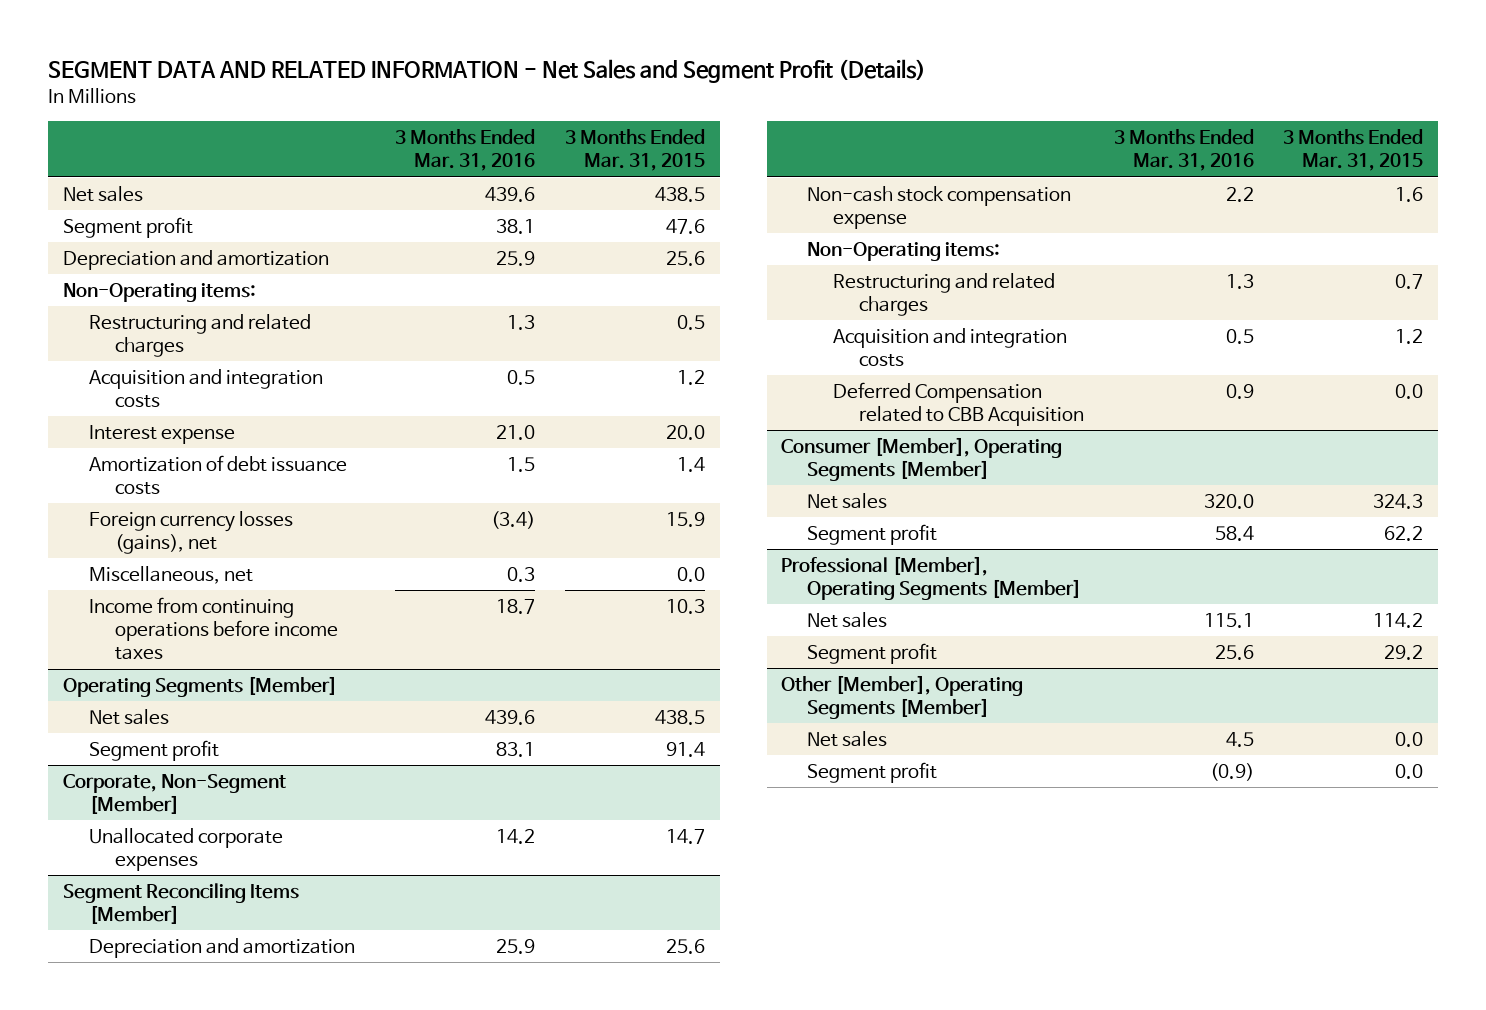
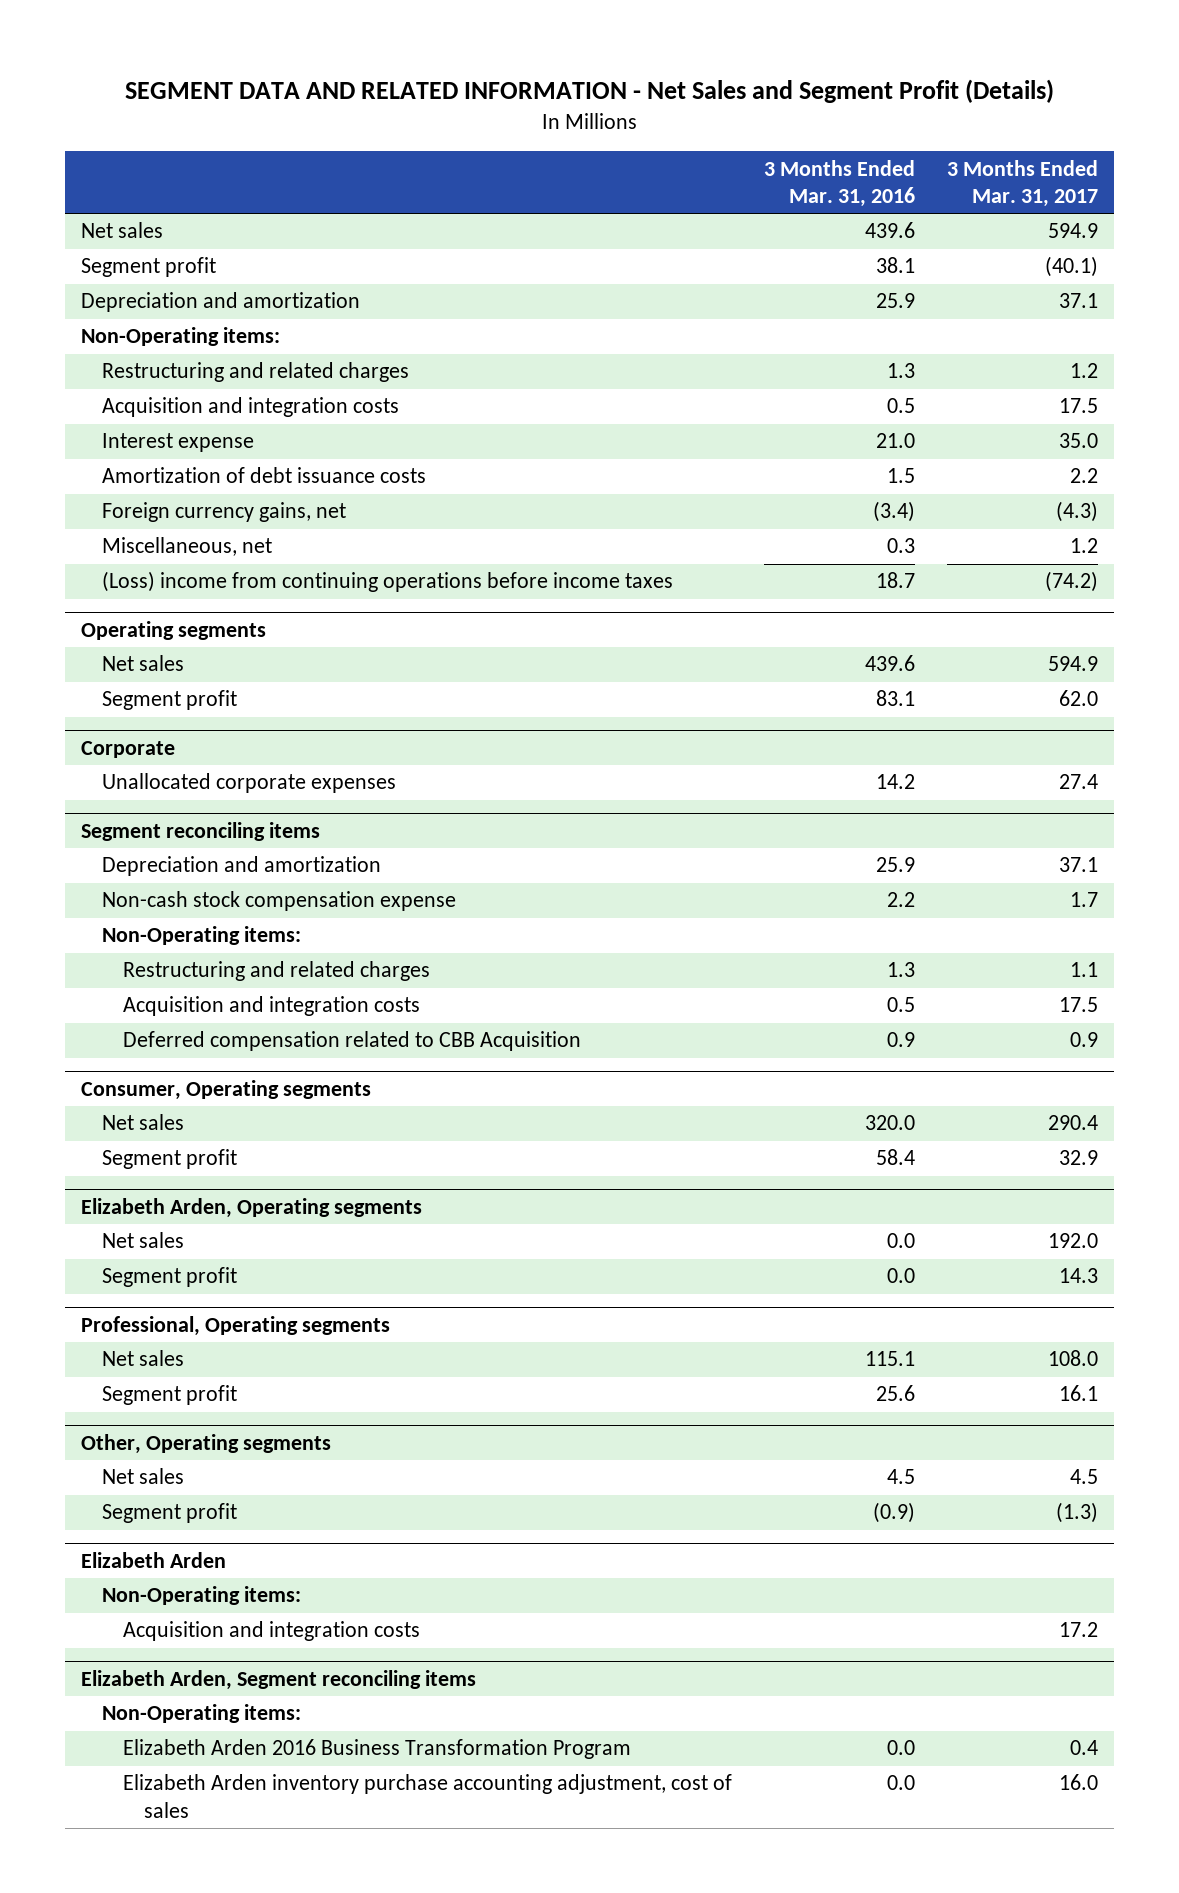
- | 3 Months Ended Mar. 31, 2016 | 3 Months Ended Mar. 31, 2015
+ | 3 Months Ended Mar. 31, 2016 | 3 Months Ended Mar. 31, 2017
- Foreign currency losses (gains), net | (3.4) | 15.9
+ Foreign currency gains, net | (3.4) | (4.3)
- Income from continuing operations before income taxes | 18.7 | 10.3
- Operating Segments [Member]
+ (Loss) income from continuing operations before income taxes | 18.7 | (74.2)
+ Operating segments
- Corporate, Non-Segment [Member]
+ Corporate
- Segment Reconciling Items [Member]
+ Segment reconciling items
- Deferred Compensation related to CBB Acquisition | 0.9 | 0.0
- Consumer [Member], Operating Segments [Member]
+ Deferred compensation related to CBB Acquisition | 0.9 | 0.9
+ Consumer, Operating segments
- Professional [Member], Operating Segments [Member]
+ Elizabeth Arden, Operating segments
+ Net sales | 0.0 | 192.0
+ Segment profit | 0.0 | 14.3
+ Professional, Operating segments
- Other [Member], Operating Segments [Member]
+ Other, Operating segments
+ Elizabeth Arden
+ Non-Operating items:
+ Acquisition and integration costs | | 17.2
+ Elizabeth Arden, Segment reconciling items
+ Non-Operating items:
+ Elizabeth Arden 2016 Business Transformation Program | 0.0 | 0.4
+ Elizabeth Arden inventory purchase accounting adjustment, cost of sales | 0.0 | 16.0

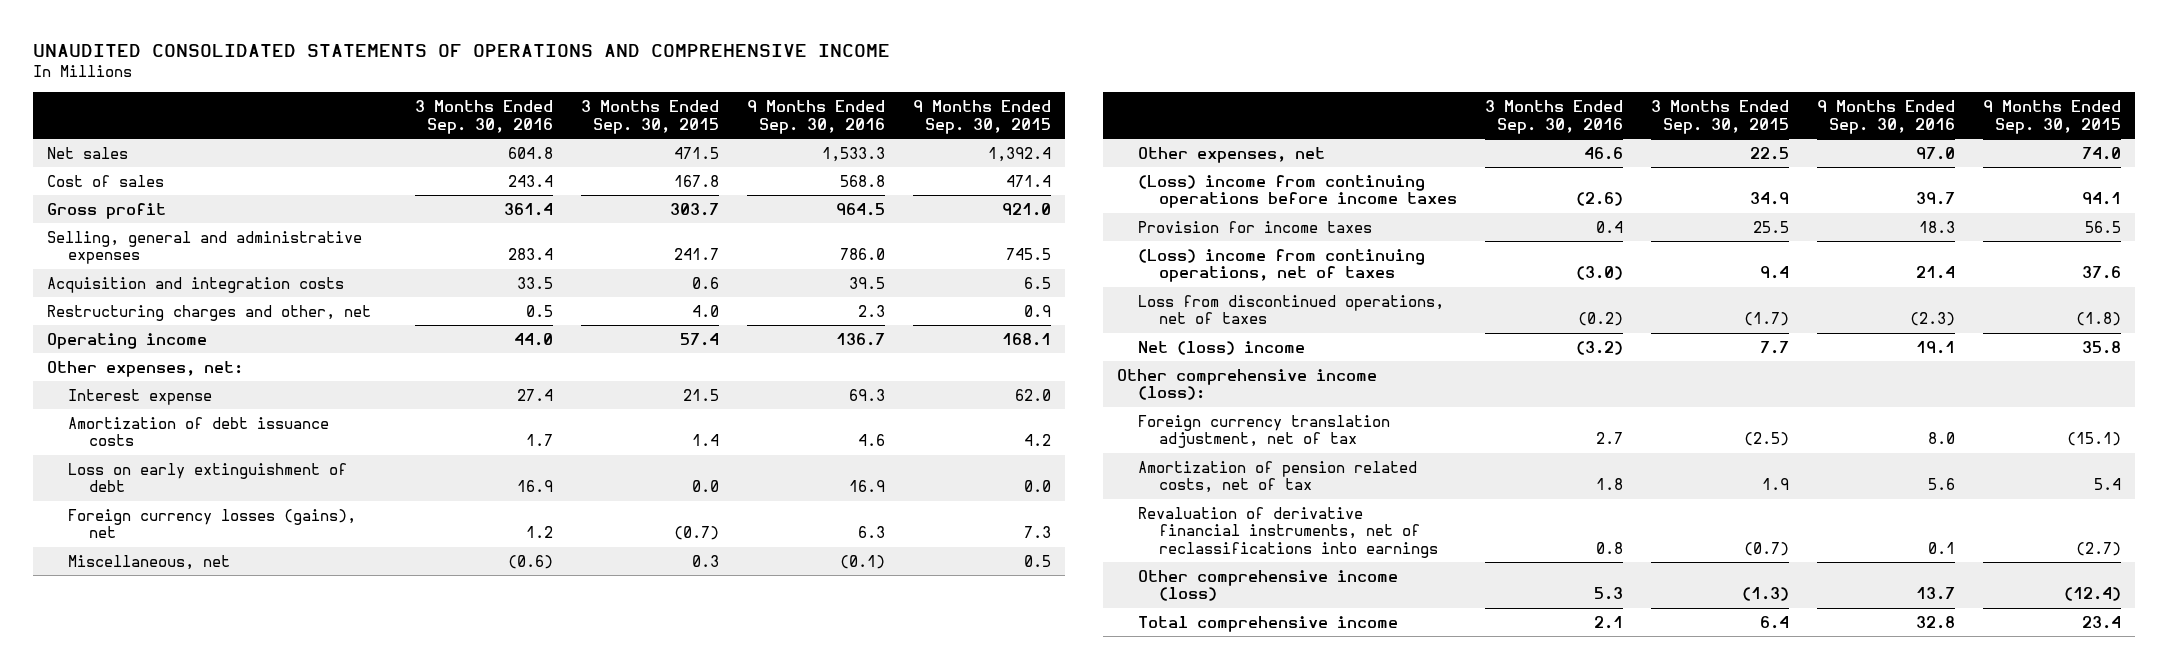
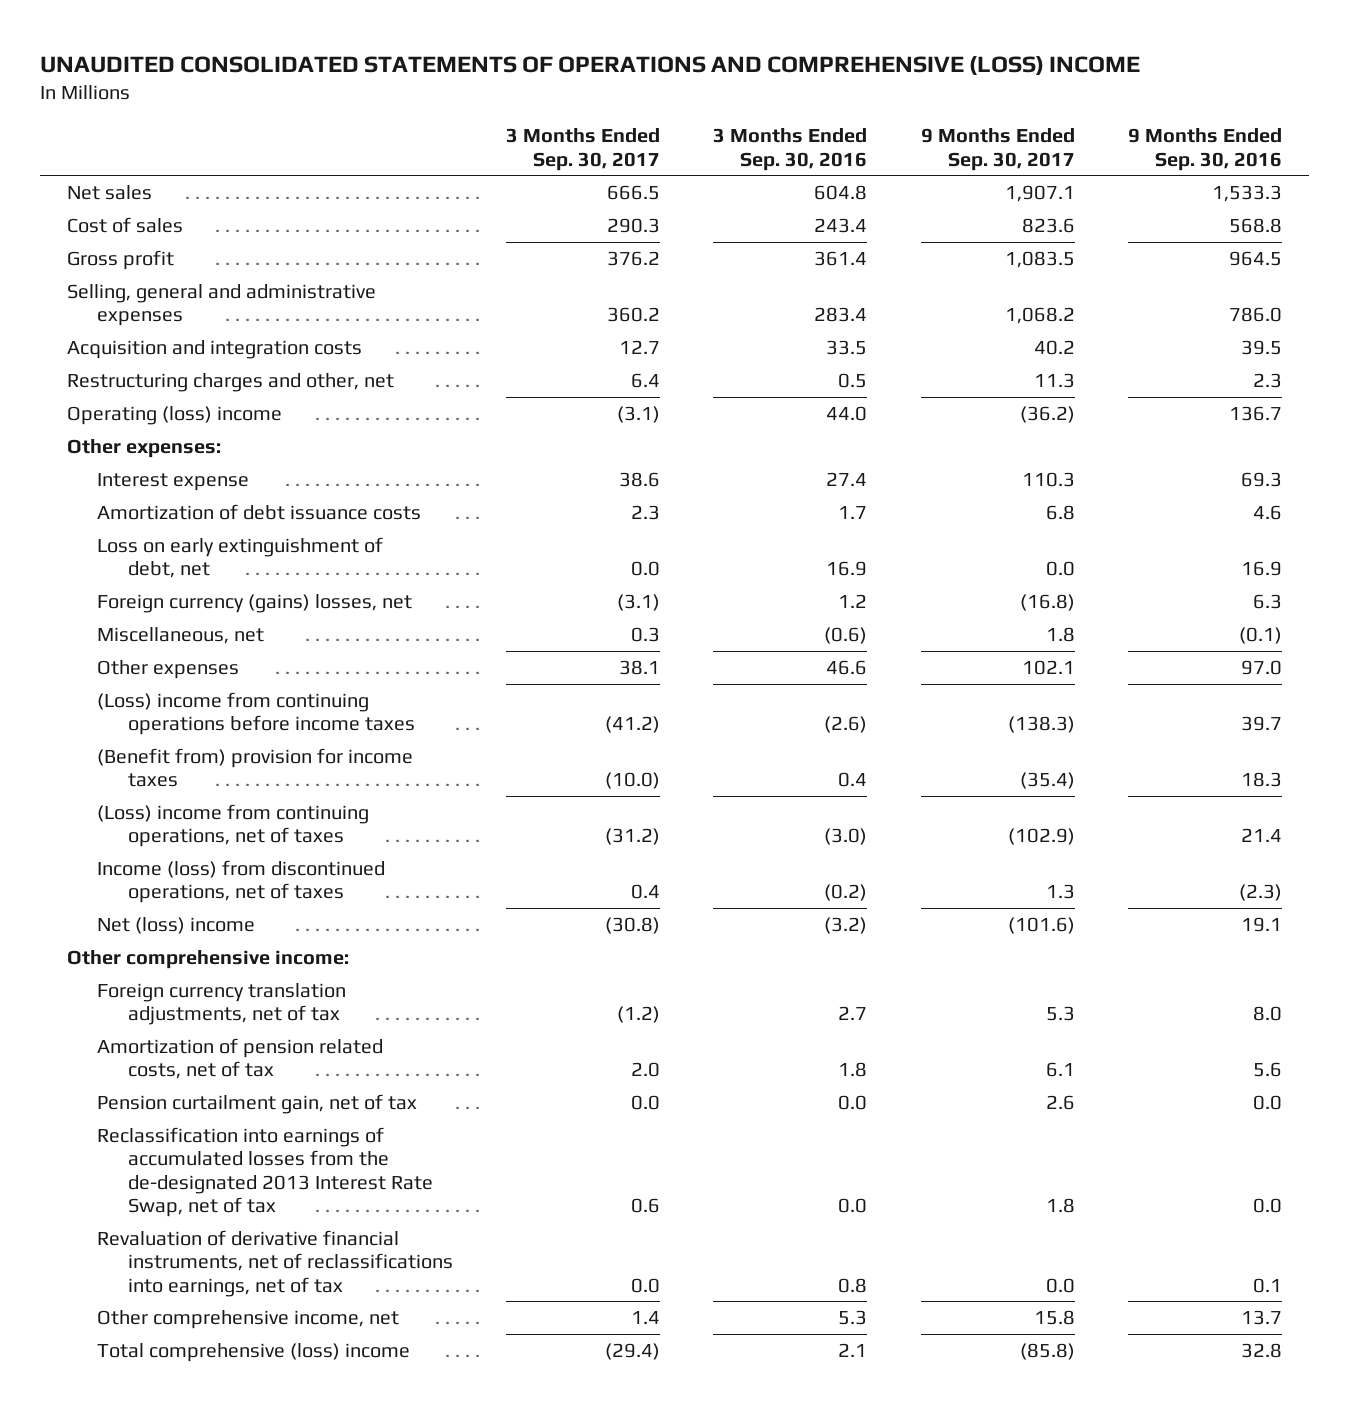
- UNAUDITED CONSOLIDATED STATEMENTS OF OPERATIONS AND COMPREHENSIVE INCOME
+ UNAUDITED CONSOLIDATED STATEMENTS OF OPERATIONS AND COMPREHENSIVE (LOSS) INCOME
- | 3 Months Ended Sep. 30, 2016 | 3 Months Ended Sep. 30, 2015 | 9 Months Ended Sep. 30, 2016 | 9 Months Ended Sep. 30, 2015
+ | 3 Months Ended Sep. 30, 2017 | 3 Months Ended Sep. 30, 2016 | 9 Months Ended Sep. 30, 2017 | 9 Months Ended Sep. 30, 2016
- Operating income | 44.0 | 57.4 | 136.7 | 168.1
- Other expenses, net:
+ Operating (loss) income | (3.1) | 44.0 | (36.2) | 136.7
+ Other expenses:
- Loss on early extinguishment of debt | 16.9 | 0.0 | 16.9 | 0.0
- Foreign currency losses (gains), net | 1.2 | (0.7) | 6.3 | 7.3
+ Loss on early extinguishment of debt, net | 0.0 | 16.9 | 0.0 | 16.9
+ Foreign currency (gains) losses, net | (3.1) | 1.2 | (16.8) | 6.3
- Other expenses, net | 46.6 | 22.5 | 97.0 | 74.0
+ Other expenses | 38.1 | 46.6 | 102.1 | 97.0
- Provision for income taxes | 0.4 | 25.5 | 18.3 | 56.5
+ (Benefit from) provision for income taxes | (10.0) | 0.4 | (35.4) | 18.3
- Loss from discontinued operations, net of taxes | (0.2) | (1.7) | (2.3) | (1.8)
+ Income (loss) from discontinued operations, net of taxes | 0.4 | (0.2) | 1.3 | (2.3)
- Other comprehensive income (loss):
- Foreign currency translation adjustment, net of tax | 2.7 | (2.5) | 8.0 | (15.1)
+ Other comprehensive income:
+ Foreign currency translation adjustments, net of tax | (1.2) | 2.7 | 5.3 | 8.0
- Revaluation of derivative financial instruments, net of reclassifications into earnings | 0.8 | (0.7) | 0.1 | (2.7)
- Other comprehensive income (loss) | 5.3 | (1.3) | 13.7 | (12.4)
- Total comprehensive income | 2.1 | 6.4 | 32.8 | 23.4
+ Pension curtailment gain, net of tax | 0.0 | 0.0 | 2.6 | 0.0
+ Reclassification into earnings of accumulated losses from the de-designated 2013 Interest Rate Swap, net of tax | 0.6 | 0.0 | 1.8 | 0.0
+ Revaluation of derivative financial instruments, net of reclassifications into earnings, net of tax | 0.0 | 0.8 | 0.0 | 0.1
+ Other comprehensive income, net | 1.4 | 5.3 | 15.8 | 13.7
+ Total comprehensive (loss) income | (29.4) | 2.1 | (85.8) | 32.8

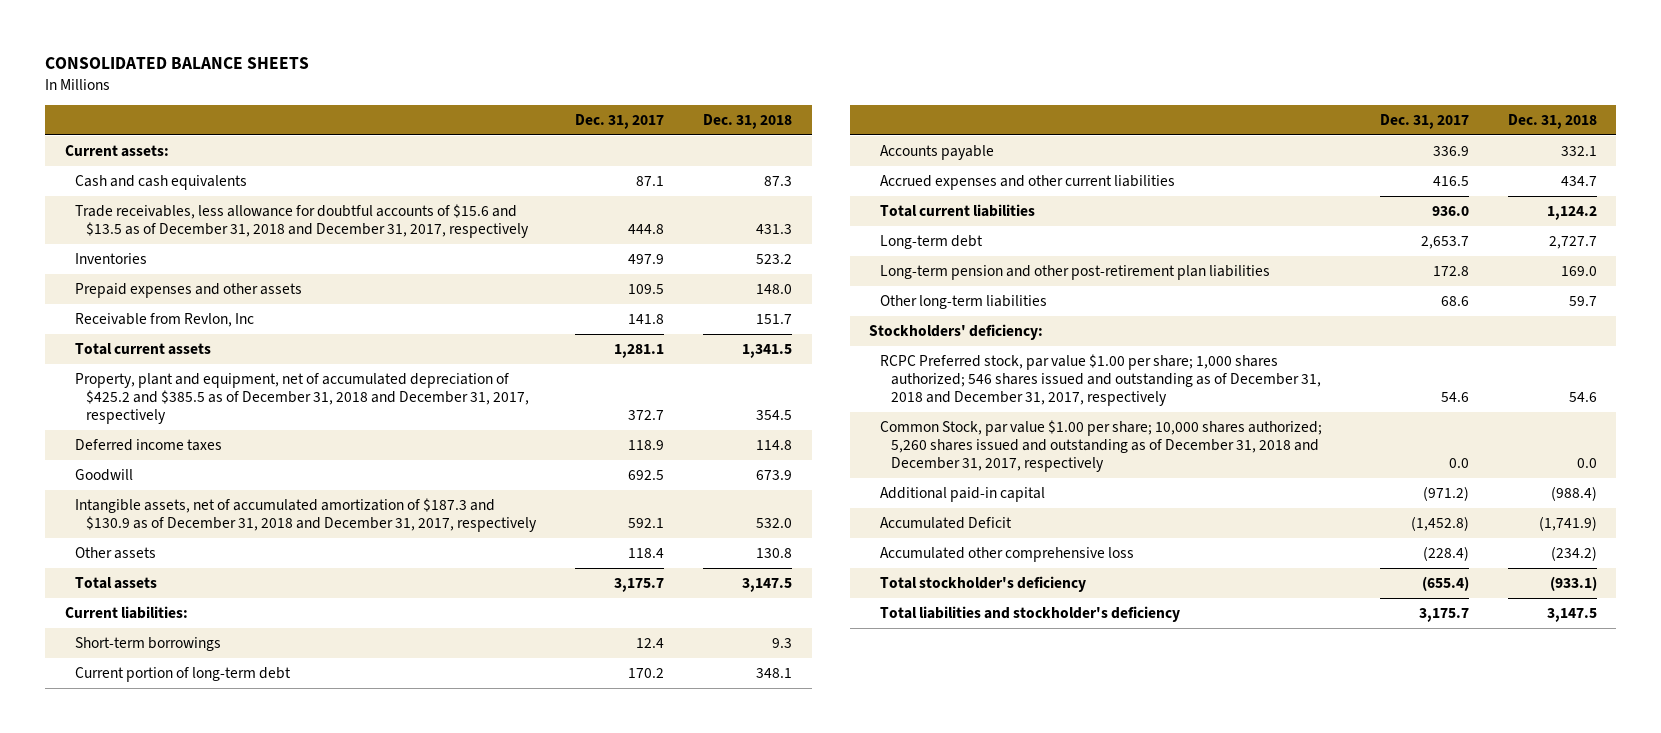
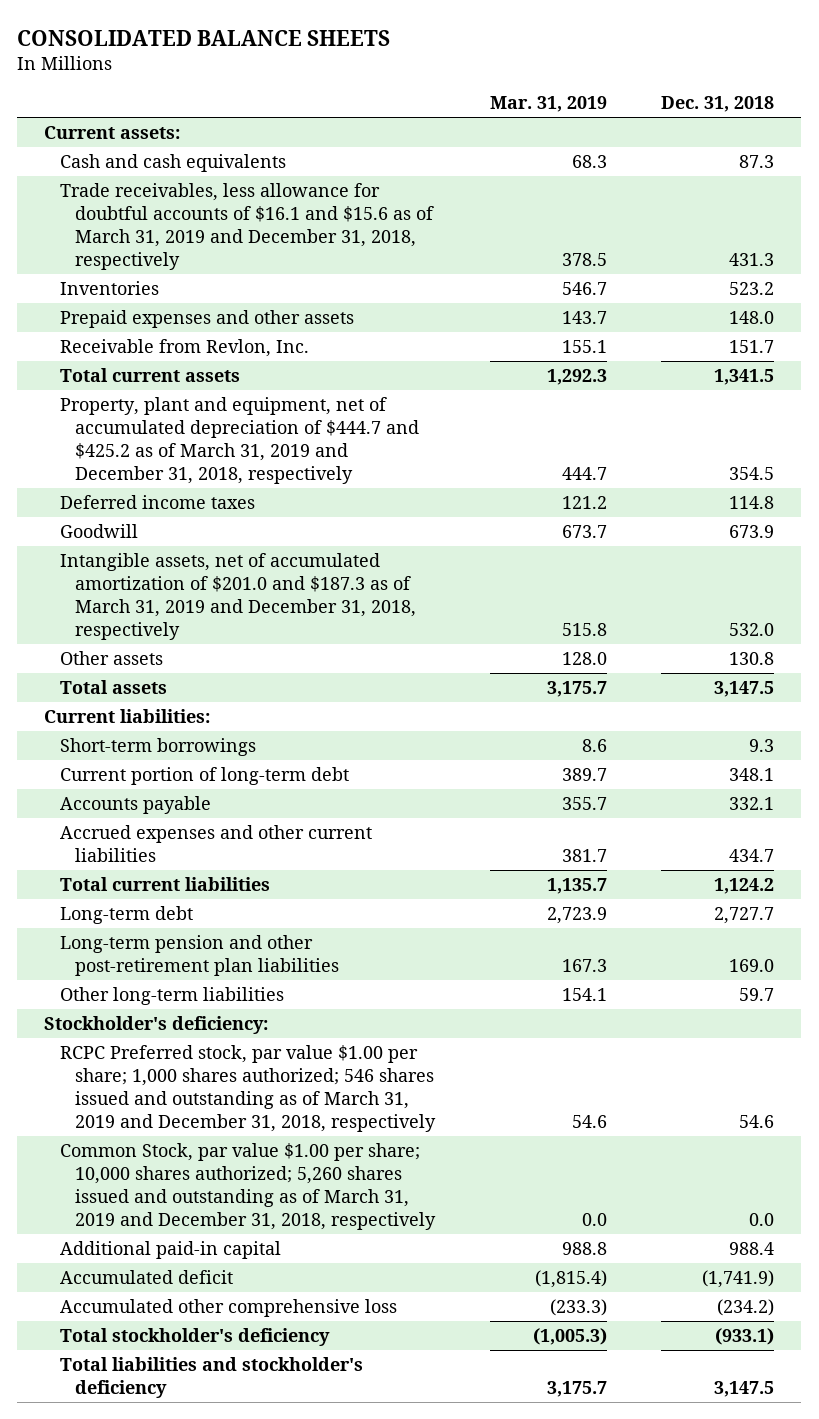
- | Dec. 31, 2017 | Dec. 31, 2018
+ | Mar. 31, 2019 | Dec. 31, 2018
- Trade receivables, less allowance for doubtful accounts of $15.6 and $13.5 as of December 31, 2018 and December 31, 2017, respectively | 444.8 | 431.3
+ Trade receivables, less allowance for doubtful accounts of $16.1 and $15.6 as of March 31, 2019 and December 31, 2018, respectively | 378.5 | 431.3
- Receivable from Revlon, Inc | 141.8 | 151.7
+ Receivable from Revlon, Inc. | 155.1 | 151.7
- Property, plant and equipment, net of accumulated depreciation of $425.2 and $385.5 as of December 31, 2018 and December 31, 2017, respectively | 372.7 | 354.5
+ Property, plant and equipment, net of accumulated depreciation of $444.7 and $425.2 as of March 31, 2019 and December 31, 2018, respectively | 444.7 | 354.5
- Intangible assets, net of accumulated amortization of $187.3 and $130.9 as of December 31, 2018 and December 31, 2017, respectively | 592.1 | 532.0
+ Intangible assets, net of accumulated amortization of $201.0 and $187.3 as of March 31, 2019 and December 31, 2018, respectively | 515.8 | 532.0
- Stockholders' deficiency:
- RCPC Preferred stock, par value $1.00 per share; 1,000 shares authorized; 546 shares issued and outstanding as of December 31, 2018 and December 31, 2017, respectively | 54.6 | 54.6
- Common Stock, par value $1.00 per share; 10,000 shares authorized; 5,260 shares issued and outstanding as of December 31, 2018 and December 31, 2017, respectively | 0.0 | 0.0
- Additional paid-in capital | (971.2) | (988.4)
- Accumulated Deficit | (1,452.8) | (1,741.9)
+ Stockholder's deficiency:
+ RCPC Preferred stock, par value $1.00 per share; 1,000 shares authorized; 546 shares issued and outstanding as of March 31, 2019 and December 31, 2018, respectively | 54.6 | 54.6
+ Common Stock, par value $1.00 per share; 10,000 shares authorized; 5,260 shares issued and outstanding as of March 31, 2019 and December 31, 2018, respectively | 0.0 | 0.0
+ Additional paid-in capital | 988.8 | 988.4
+ Accumulated deficit | (1,815.4) | (1,741.9)

